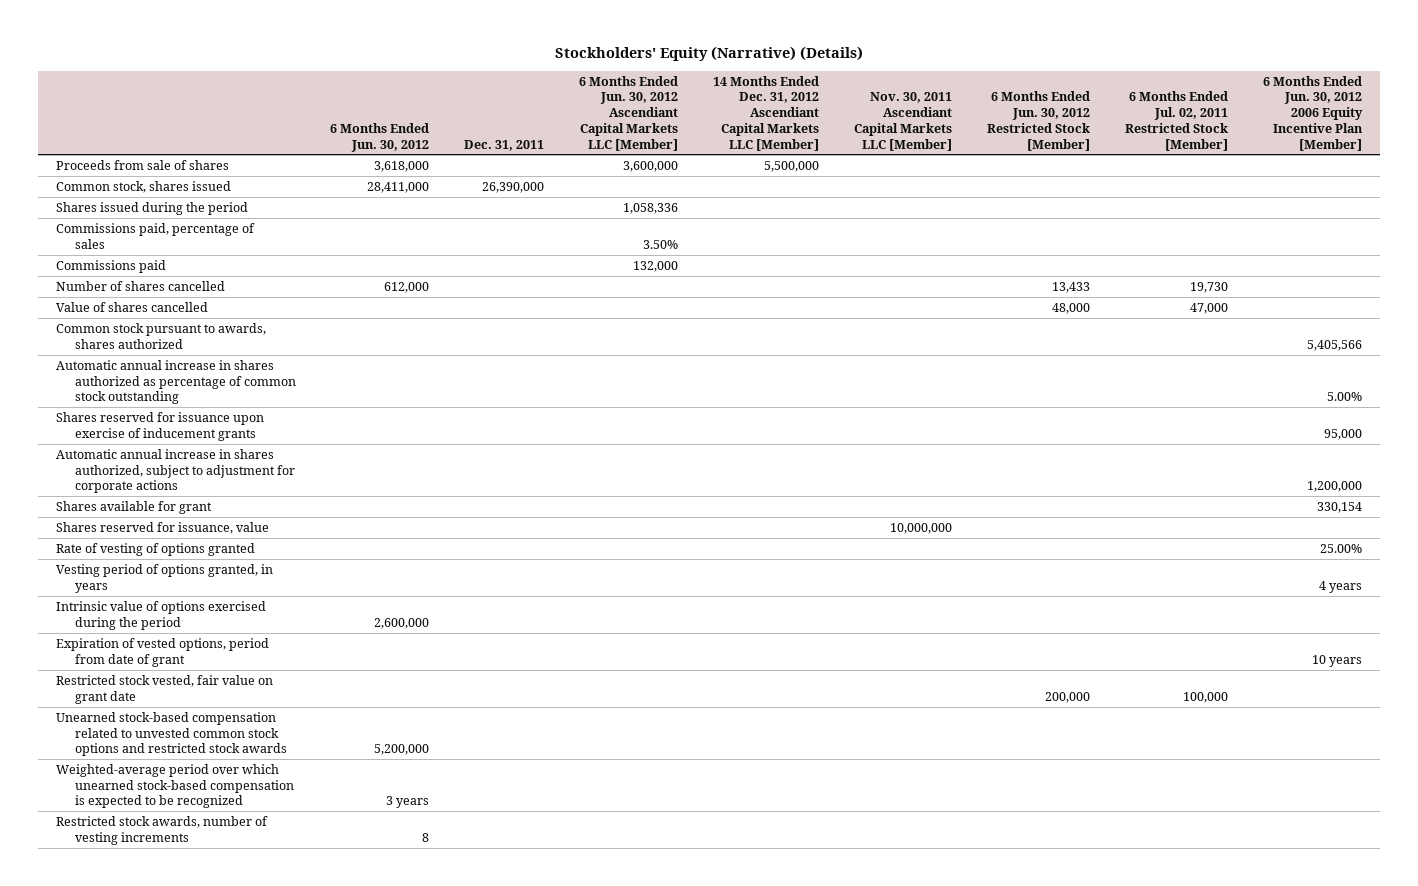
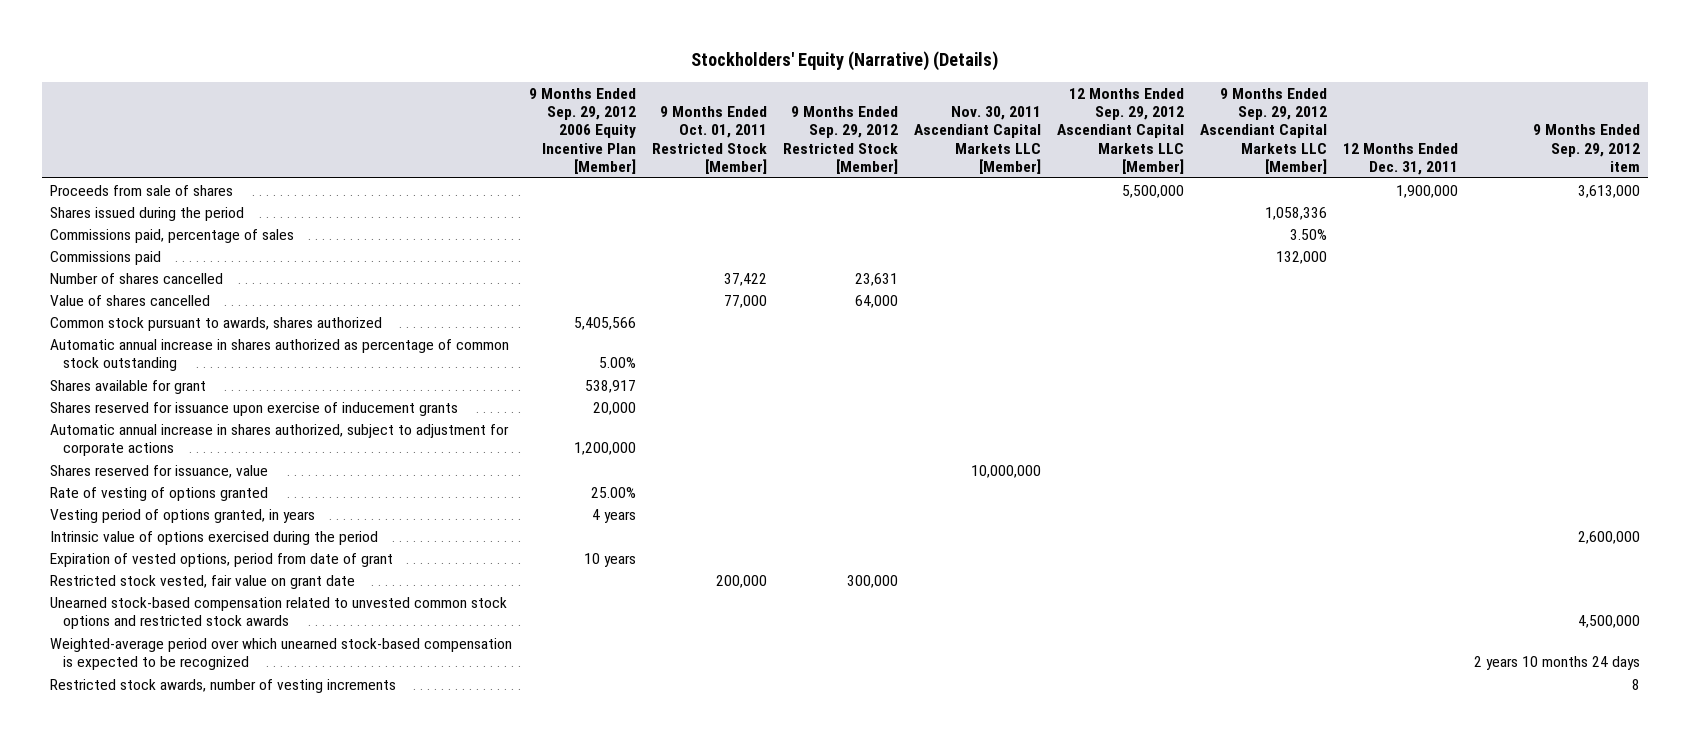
- | 6 Months Ended Jun. 30, 2012 | Dec. 31, 2011 | 6 Months Ended Jun. 30, 2012 Ascendiant Capital Markets LLC [Member] | 14 Months Ended Dec. 31, 2012 Ascendiant Capital Markets LLC [Member] | Nov. 30, 2011 Ascendiant Capital Markets LLC [Member] | 6 Months Ended Jun. 30, 2012 Restricted Stock [Member] | 6 Months Ended Jul. 02, 2011 Restricted Stock [Member] | 6 Months Ended Jun. 30, 2012 2006 Equity Incentive Plan [Member]
+ | 9 Months Ended Sep. 29, 2012 2006 Equity Incentive Plan [Member] | 9 Months Ended Oct. 01, 2011 Restricted Stock [Member] | 9 Months Ended Sep. 29, 2012 Restricted Stock [Member] | Nov. 30, 2011 Ascendiant Capital Markets LLC [Member] | 12 Months Ended Sep. 29, 2012 Ascendiant Capital Markets LLC [Member] | 9 Months Ended Sep. 29, 2012 Ascendiant Capital Markets LLC [Member] | 12 Months Ended Dec. 31, 2011 | 9 Months Ended Sep. 29, 2012 item
- Common stock, shares issued | 28,411,000 | 26,390,000 | | | | | |
moved up: Shares available for grant | 538,917 | | | | | | |

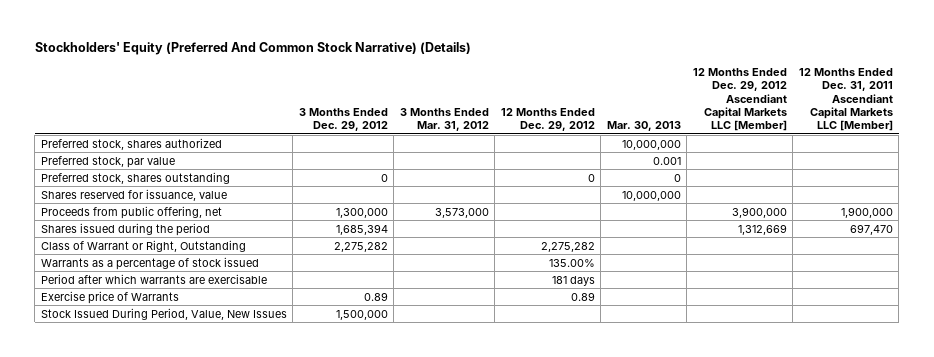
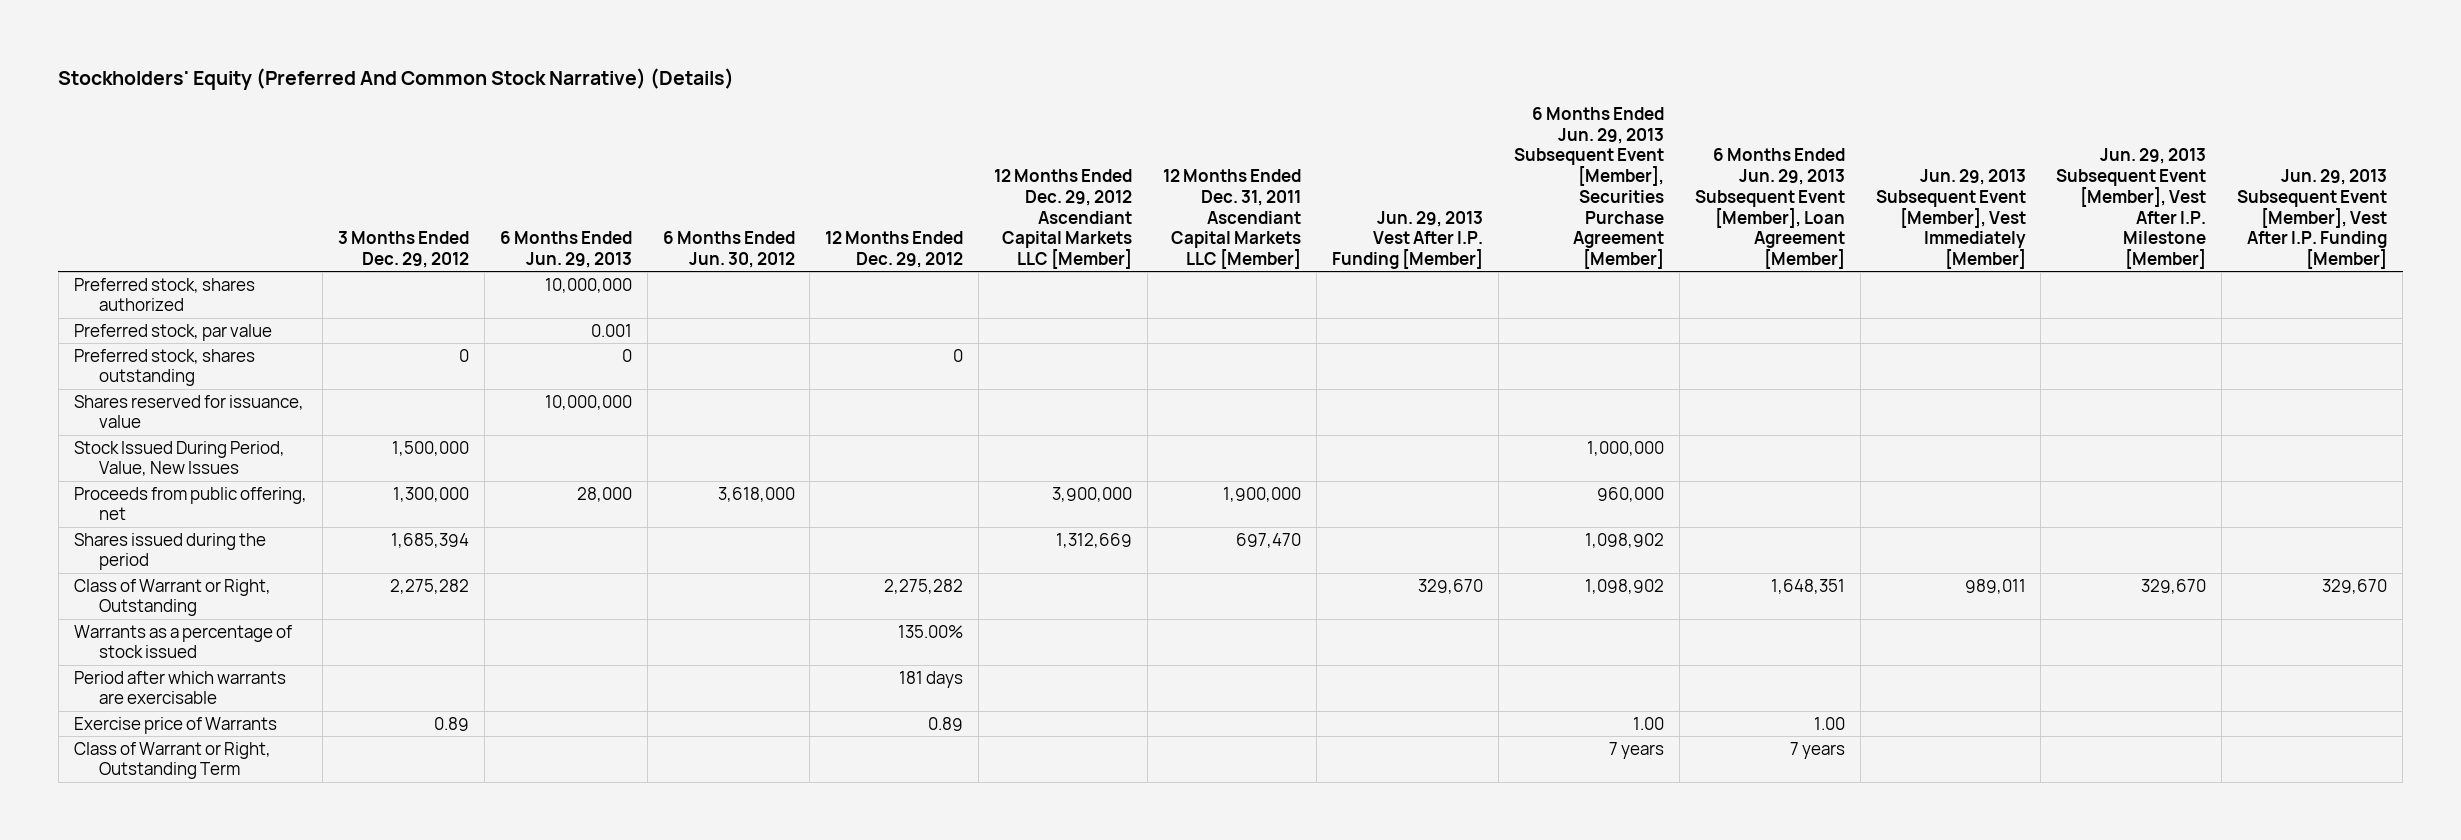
- | 3 Months Ended Dec. 29, 2012 | 3 Months Ended Mar. 31, 2012 | 12 Months Ended Dec. 29, 2012 | Mar. 30, 2013 | 12 Months Ended Dec. 29, 2012 Ascendiant Capital Markets LLC [Member] | 12 Months Ended Dec. 31, 2011 Ascendiant Capital Markets LLC [Member]
+ | 3 Months Ended Dec. 29, 2012 | 6 Months Ended Jun. 29, 2013 | 6 Months Ended Jun. 30, 2012 | 12 Months Ended Dec. 29, 2012 | 12 Months Ended Dec. 29, 2012 Ascendiant Capital Markets LLC [Member] | 12 Months Ended Dec. 31, 2011 Ascendiant Capital Markets LLC [Member] | Jun. 29, 2013 Vest After I.P. Funding [Member] | 6 Months Ended Jun. 29, 2013 Subsequent Event [Member], Securities Purchase Agreement [Member] | 6 Months Ended Jun. 29, 2013 Subsequent Event [Member], Loan Agreement [Member] | Jun. 29, 2013 Subsequent Event [Member], Vest Immediately [Member] | Jun. 29, 2013 Subsequent Event [Member], Vest After I.P. Milestone [Member] | Jun. 29, 2013 Subsequent Event [Member], Vest After I.P. Funding [Member]
moved up: Stock Issued During Period, Value, New Issues | 1,500,000 | | | | | | | 1,000,000 | | | |
+ Class of Warrant or Right, Outstanding Term | | | | | | | | 7 years | 7 years | | |

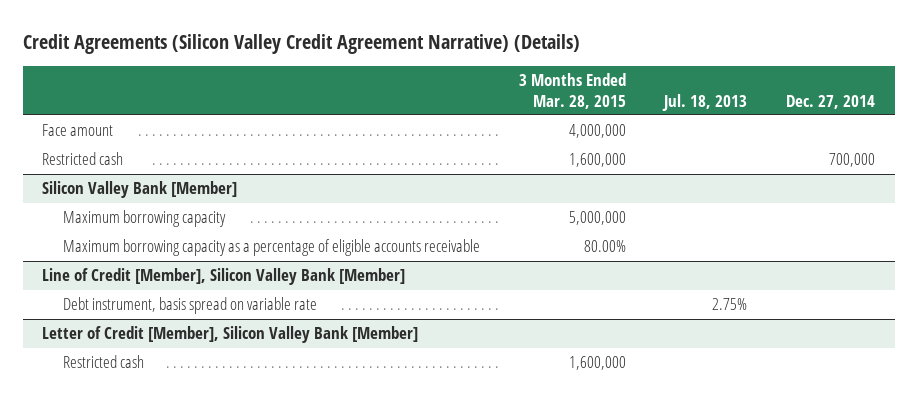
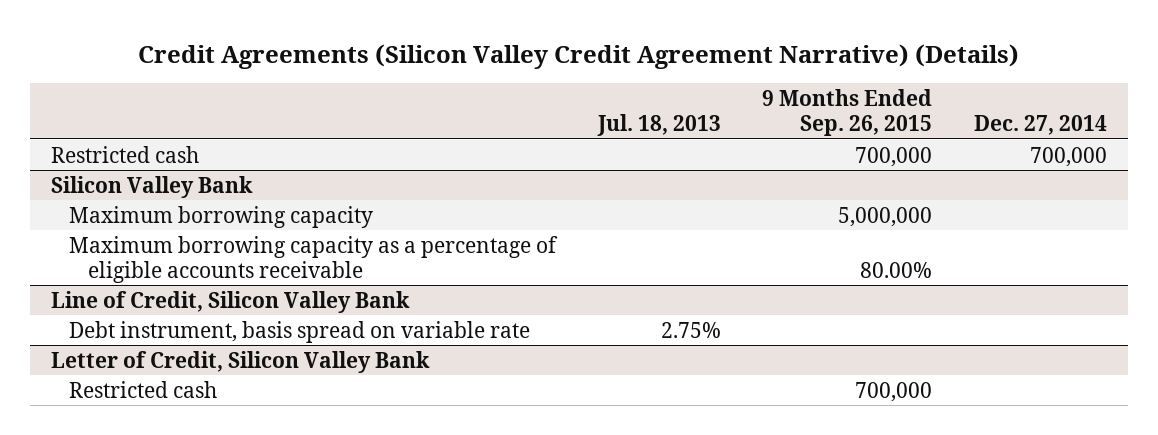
- | 3 Months Ended Mar. 28, 2015 | Jul. 18, 2013 | Dec. 27, 2014
+ | Jul. 18, 2013 | 9 Months Ended Sep. 26, 2015 | Dec. 27, 2014
- Face amount | 4,000,000 | |
- Silicon Valley Bank [Member]
+ Silicon Valley Bank
- Line of Credit [Member], Silicon Valley Bank [Member]
+ Line of Credit, Silicon Valley Bank
- Letter of Credit [Member], Silicon Valley Bank [Member]
+ Letter of Credit, Silicon Valley Bank

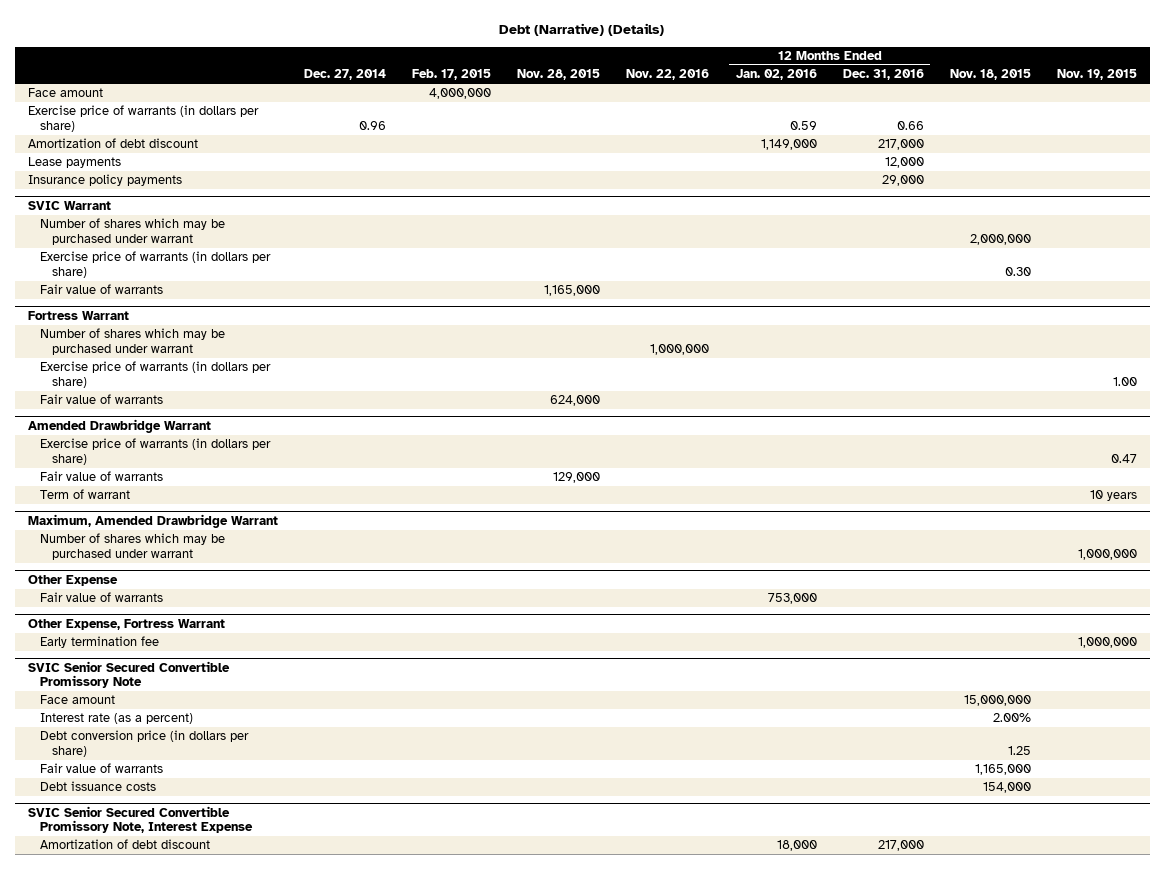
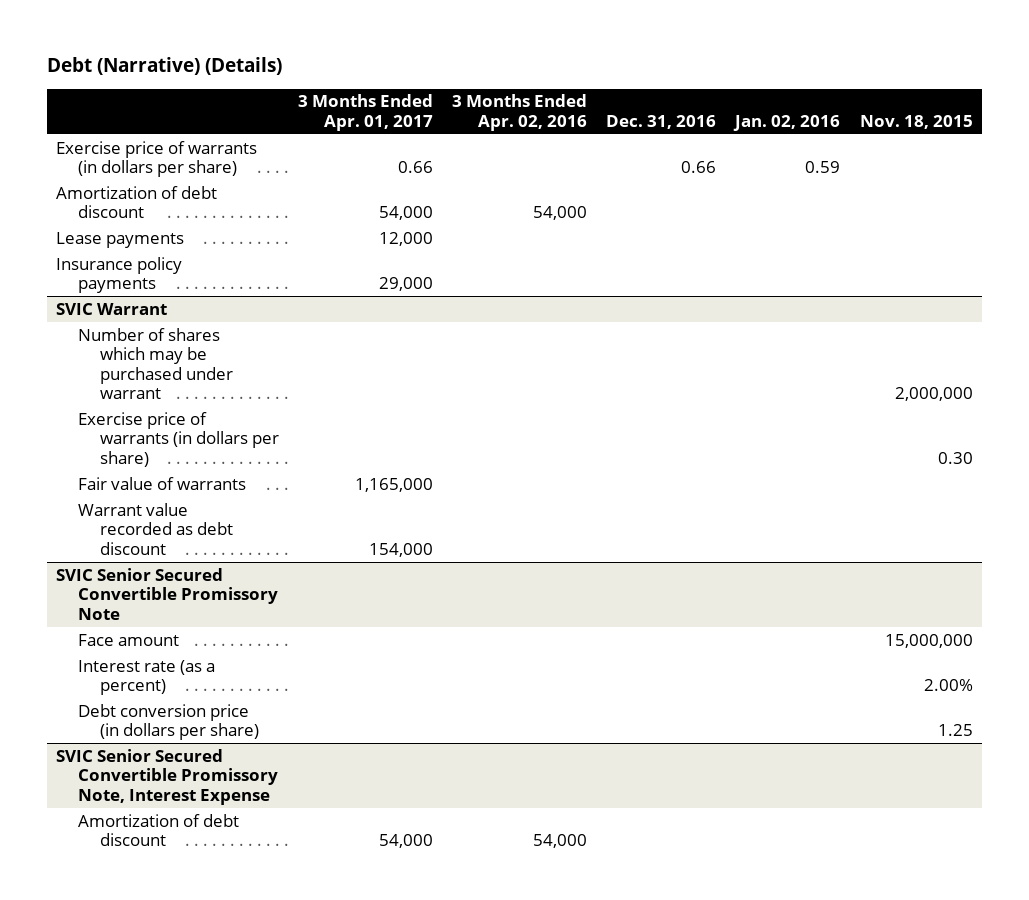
- | Dec. 27, 2014 | Feb. 17, 2015 | Nov. 28, 2015 | Nov. 22, 2016 | 12 Months Ended Jan. 02, 2016 | 12 Months Ended Dec. 31, 2016 | Nov. 18, 2015 | Nov. 19, 2015
+ | 3 Months Ended Apr. 01, 2017 | 3 Months Ended Apr. 02, 2016 | Dec. 31, 2016 | Jan. 02, 2016 | Nov. 18, 2015
- Face amount | | 4,000,000 | | | | | |
- Fortress Warrant
- Number of shares which may be purchased under warrant | | | | 1,000,000 | | | |
- Exercise price of warrants (in dollars per share) | | | | | | | | 1.00
- Fair value of warrants | | | 624,000 | | | | |
- Amended Drawbridge Warrant
- Exercise price of warrants (in dollars per share) | | | | | | | | 0.47
- Fair value of warrants | | | 129,000 | | | | |
- Term of warrant | | | | | | | | 10 years
- Maximum, Amended Drawbridge Warrant
- Number of shares which may be purchased under warrant | | | | | | | | 1,000,000
- Other Expense
- Fair value of warrants | | | | | 753,000 | | |
- Other Expense, Fortress Warrant
- Early termination fee | | | | | | | | 1,000,000
@ SVIC Warrant
+ Warrant value recorded as debt discount | 154,000 | | | |
@ SVIC Senior Secured Convertible Promissory Note
- Fair value of warrants | | | | | | | 1,165,000 |
- Debt issuance costs | | | | | | | 154,000 |

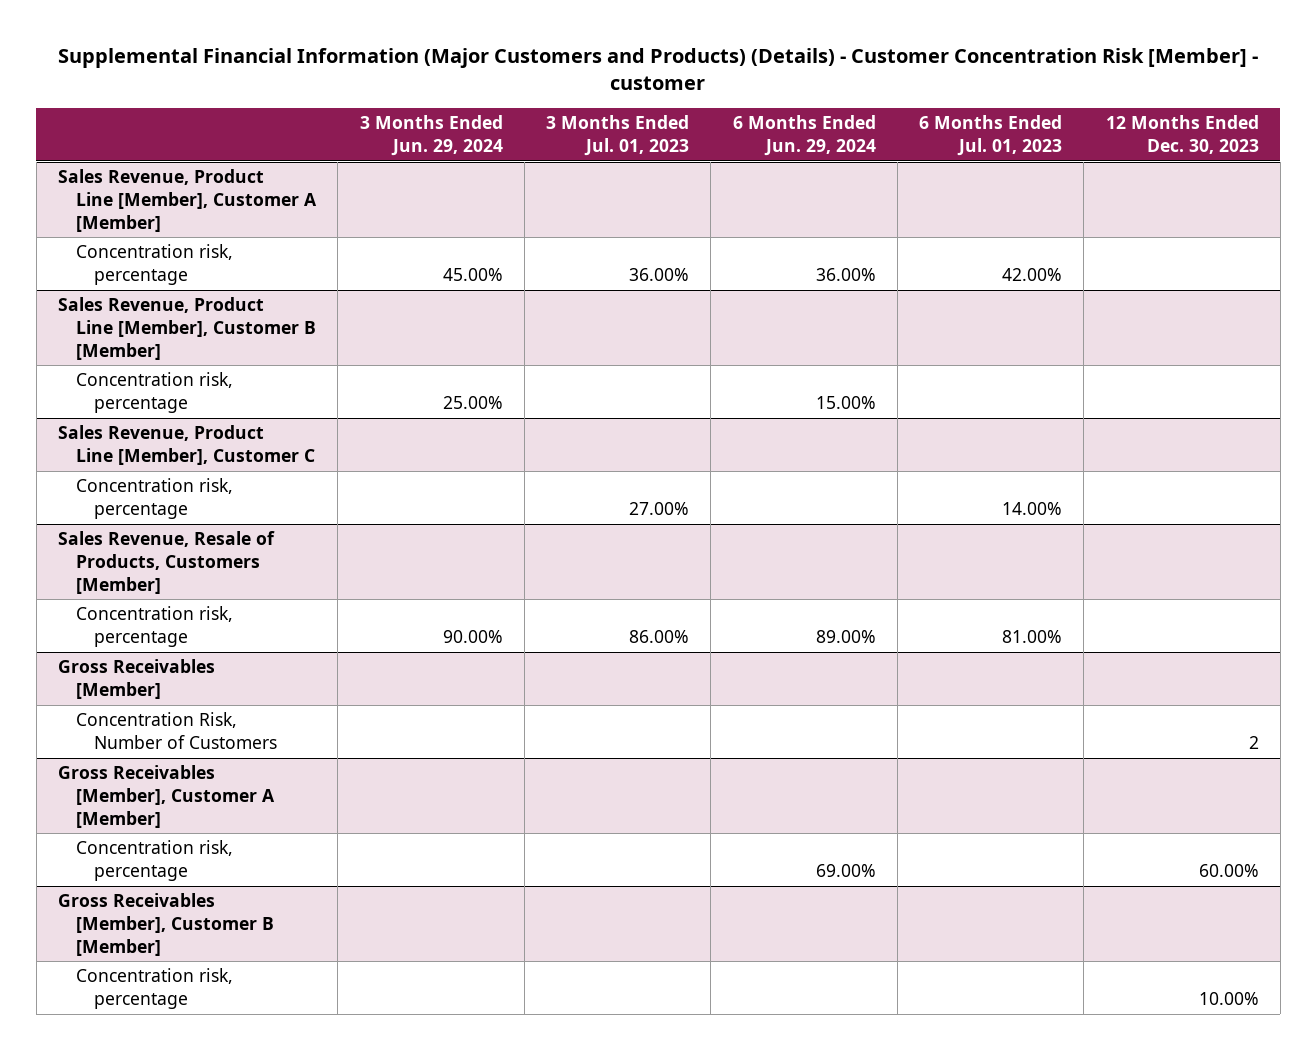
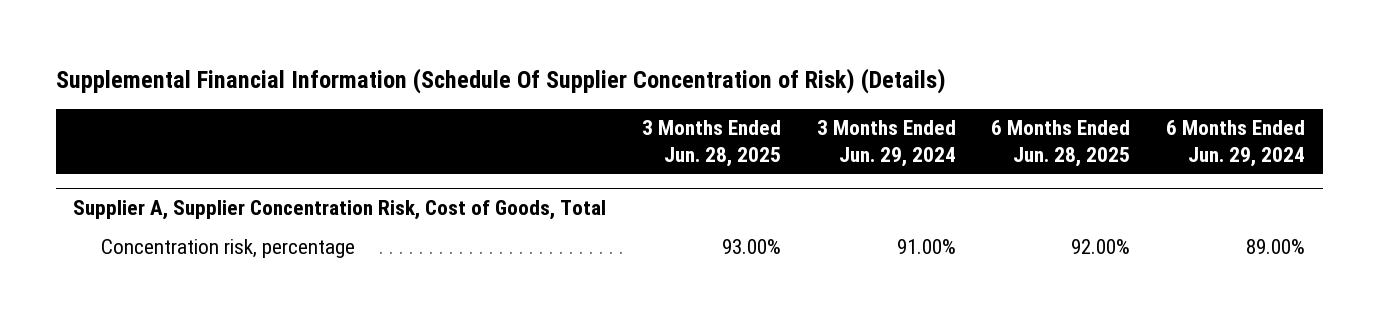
- Supplemental Financial Information (Major Customers and Products) (Details) - Customer Concentration Risk [Member] - customer
+ Supplemental Financial Information (Schedule Of Supplier Concentration of Risk) (Details)
- | 3 Months Ended Jun. 29, 2024 | 3 Months Ended Jul. 01, 2023 | 6 Months Ended Jun. 29, 2024 | 6 Months Ended Jul. 01, 2023 | 12 Months Ended Dec. 30, 2023
+ | 3 Months Ended Jun. 28, 2025 | 3 Months Ended Jun. 29, 2024 | 6 Months Ended Jun. 28, 2025 | 6 Months Ended Jun. 29, 2024
- Sales Revenue, Product Line [Member], Customer A [Member]
- Concentration risk, percentage | 45.00% | 36.00% | 36.00% | 42.00% |
- Sales Revenue, Product Line [Member], Customer B [Member]
- Concentration risk, percentage | 25.00% | | 15.00% | |
- Sales Revenue, Product Line [Member], Customer C
- Concentration risk, percentage | | 27.00% | | 14.00% |
- Sales Revenue, Resale of Products, Customers [Member]
- Concentration risk, percentage | 90.00% | 86.00% | 89.00% | 81.00% |
- Gross Receivables [Member]
- Concentration Risk, Number of Customers | | | | | 2
- Gross Receivables [Member], Customer A [Member]
- Concentration risk, percentage | | | 69.00% | | 60.00%
- Gross Receivables [Member], Customer B [Member]
- Concentration risk, percentage | | | | | 10.00%
+ Supplier A, Supplier Concentration Risk, Cost of Goods, Total
+ Concentration risk, percentage | 93.00% | 91.00% | 92.00% | 89.00%

